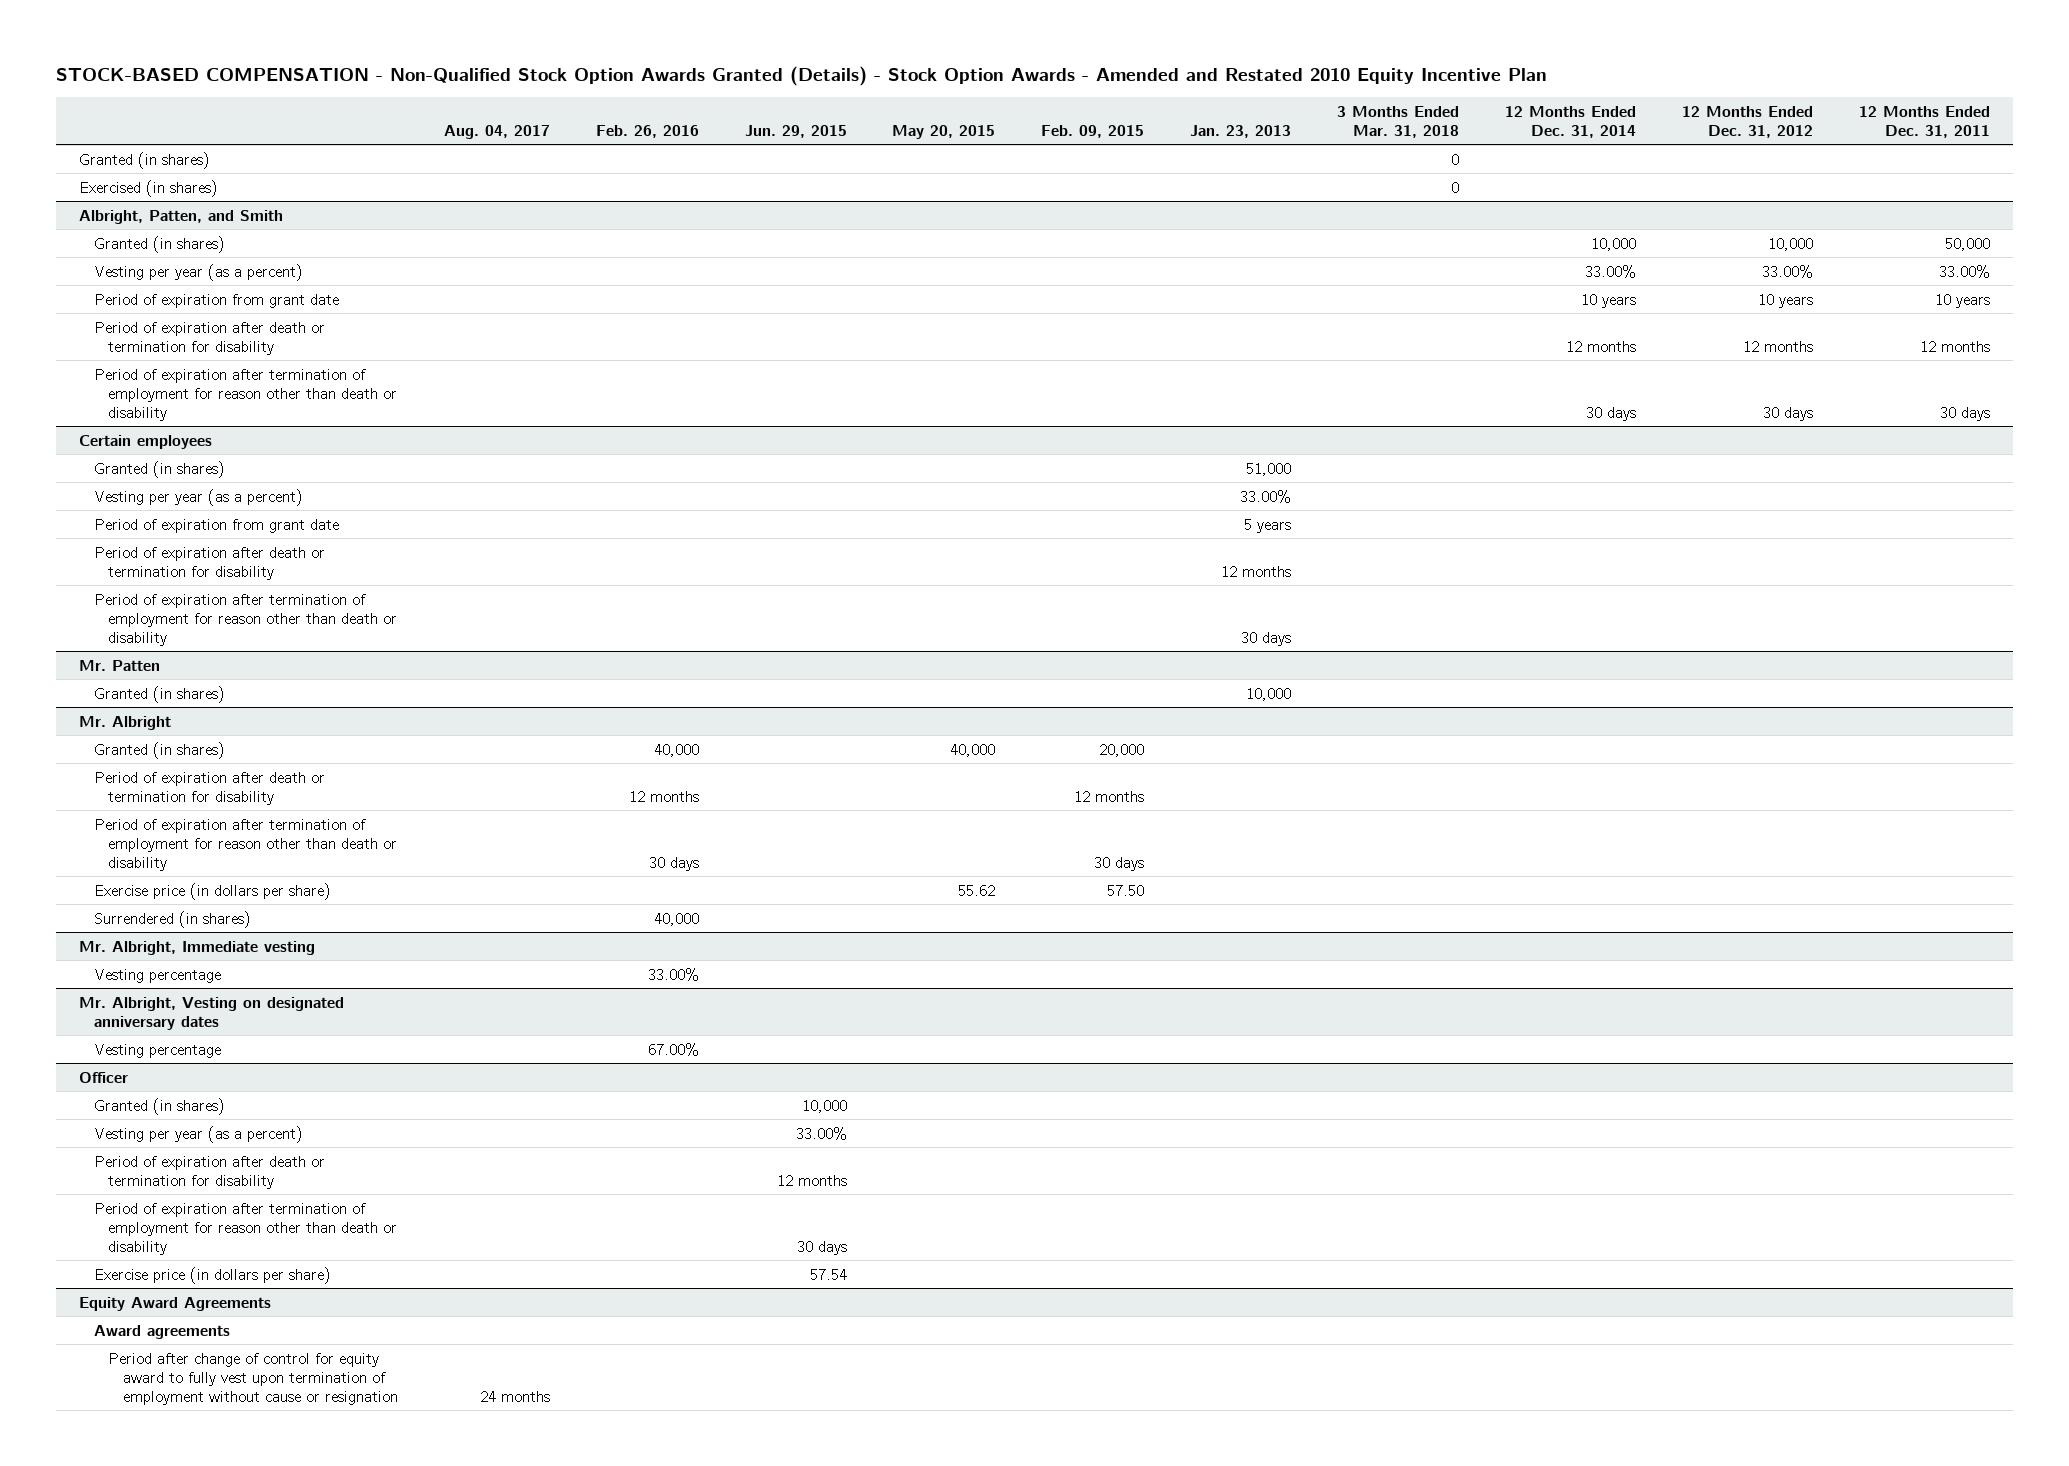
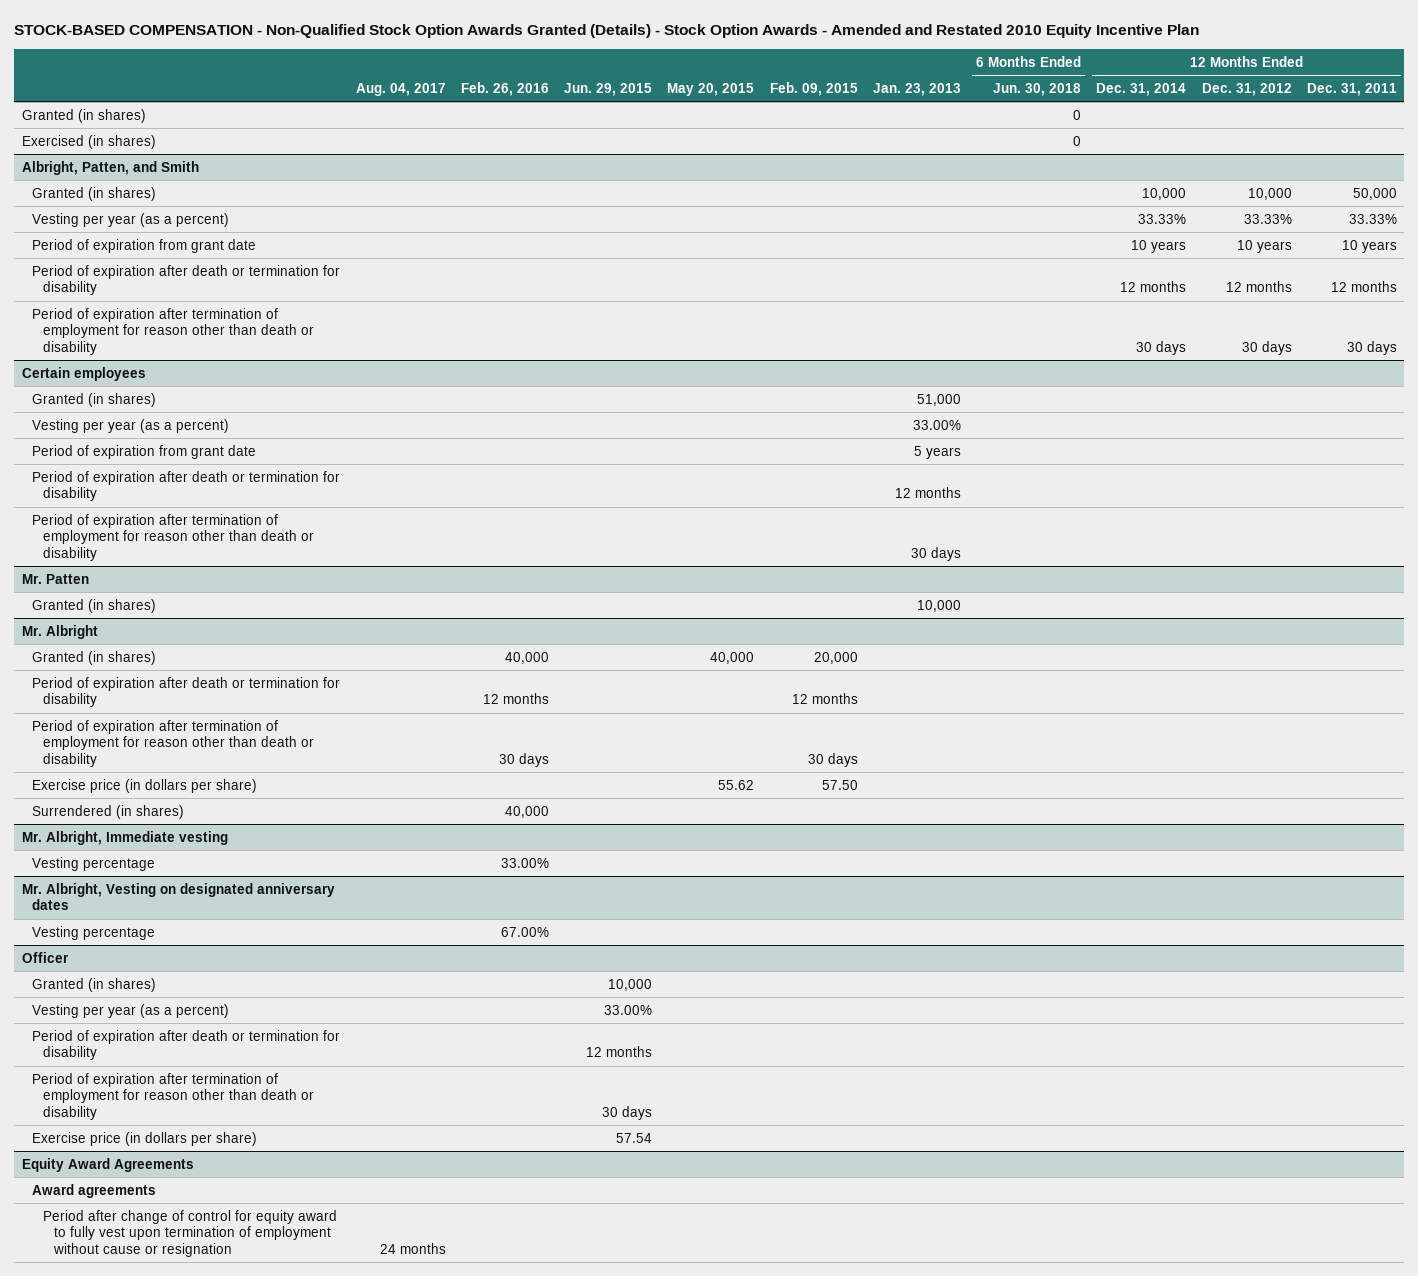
- | Aug. 04, 2017 | Feb. 26, 2016 | Jun. 29, 2015 | May 20, 2015 | Feb. 09, 2015 | Jan. 23, 2013 | 3 Months Ended Mar. 31, 2018 | 12 Months Ended Dec. 31, 2014 | 12 Months Ended Dec. 31, 2012 | 12 Months Ended Dec. 31, 2011
+ | Aug. 04, 2017 | Feb. 26, 2016 | Jun. 29, 2015 | May 20, 2015 | Feb. 09, 2015 | Jan. 23, 2013 | 6 Months Ended Jun. 30, 2018 | 12 Months Ended Dec. 31, 2014 | 12 Months Ended Dec. 31, 2012 | 12 Months Ended Dec. 31, 2011
@ Albright, Patten, and Smith
- Vesting per year (as a percent) | | | | | | | | 33.00% | 33.00% | 33.00%
+ Vesting per year (as a percent) | | | | | | | | 33.33% | 33.33% | 33.33%

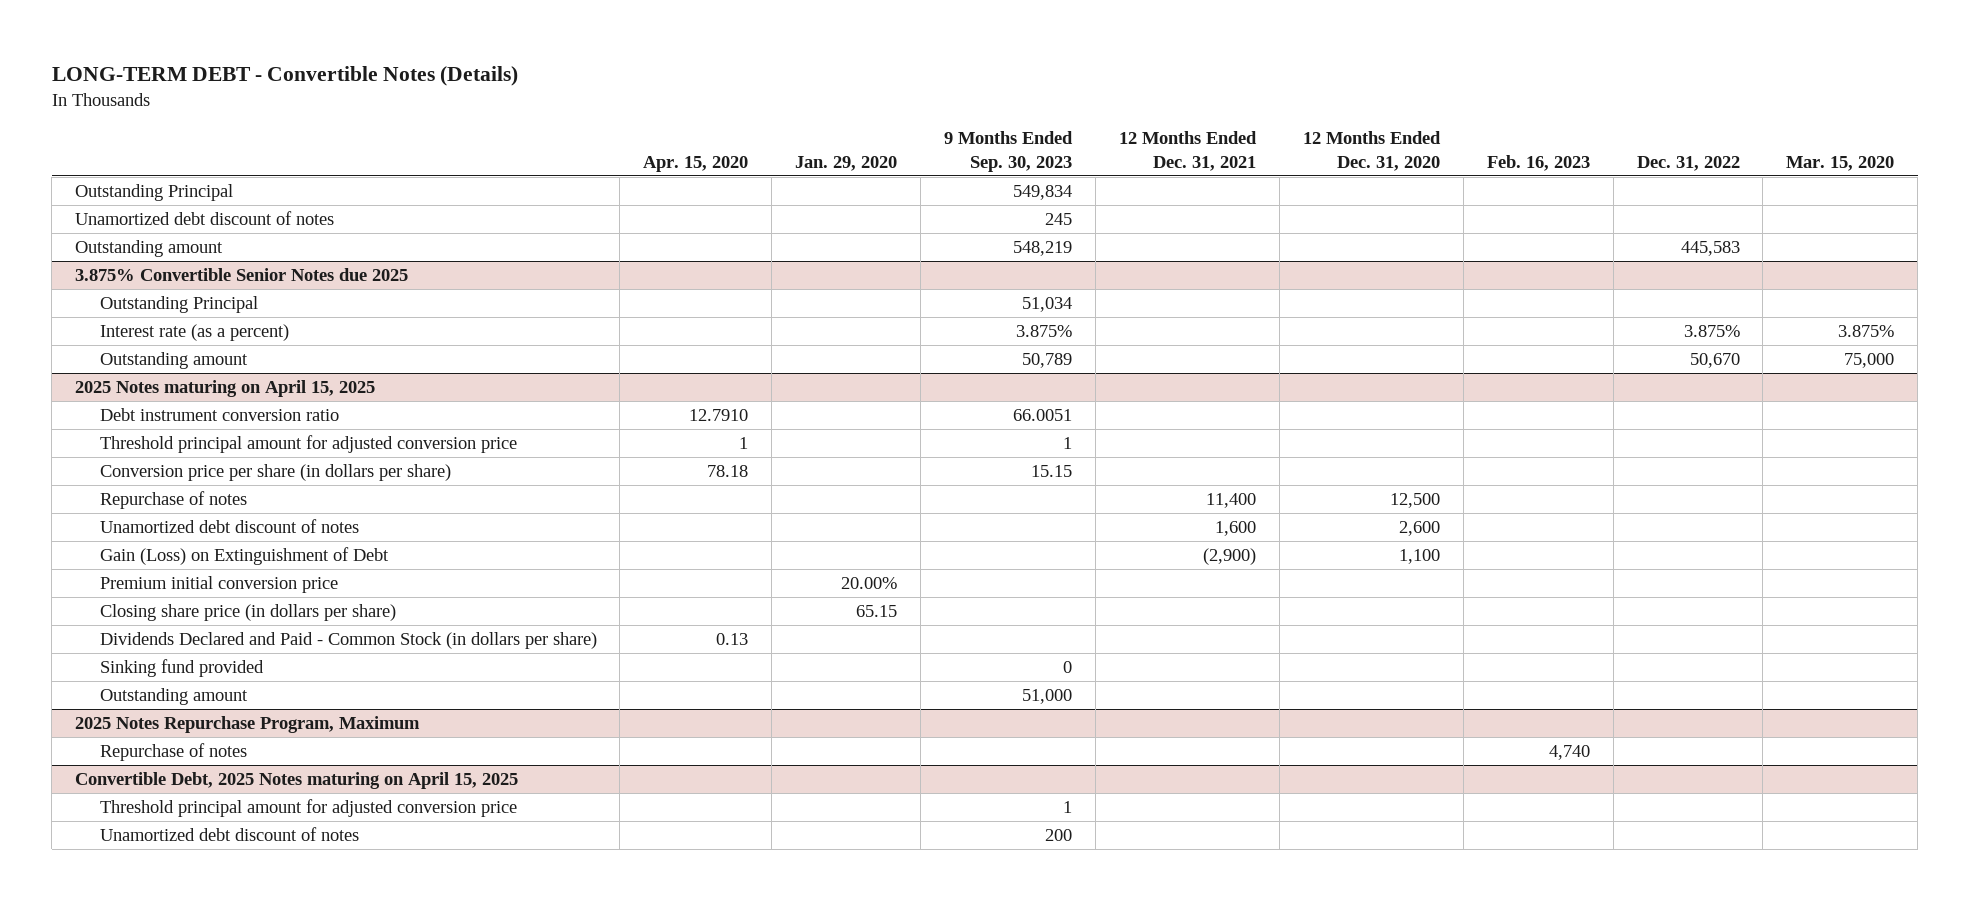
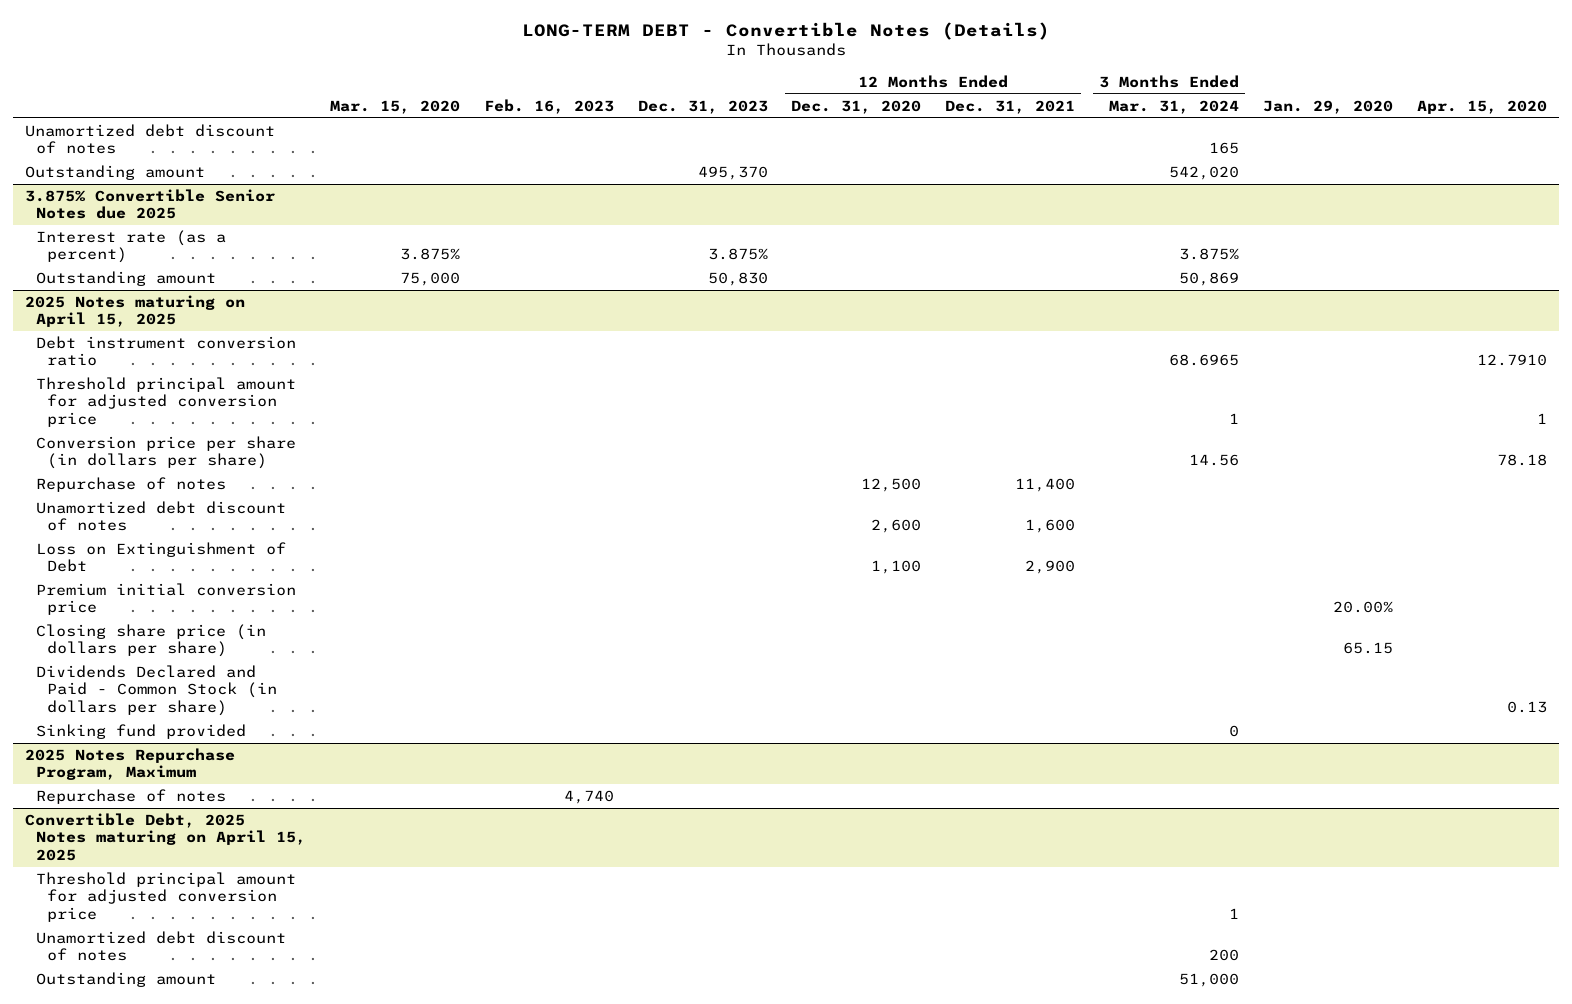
- | Apr. 15, 2020 | Jan. 29, 2020 | 9 Months Ended Sep. 30, 2023 | 12 Months Ended Dec. 31, 2021 | 12 Months Ended Dec. 31, 2020 | Feb. 16, 2023 | Dec. 31, 2022 | Mar. 15, 2020
+ | Mar. 15, 2020 | Feb. 16, 2023 | Dec. 31, 2023 | 12 Months Ended Dec. 31, 2020 | 12 Months Ended Dec. 31, 2021 | 3 Months Ended Mar. 31, 2024 | Jan. 29, 2020 | Apr. 15, 2020
- Outstanding Principal | | | 549,834 | | | | |
@ 3.875% Convertible Senior Notes due 2025
- Outstanding Principal | | | 51,034 | | | | |
@ 2025 Notes maturing on April 15, 2025
- Gain (Loss) on Extinguishment of Debt | | | | (2,900) | 1,100 | | |
+ Loss on Extinguishment of Debt | | | | 1,100 | 2,900 | | |
- Outstanding amount | | | 51,000 | | | | |
@ Convertible Debt, 2025 Notes maturing on April 15, 2025
+ Outstanding amount | | | | | | 51,000 | |

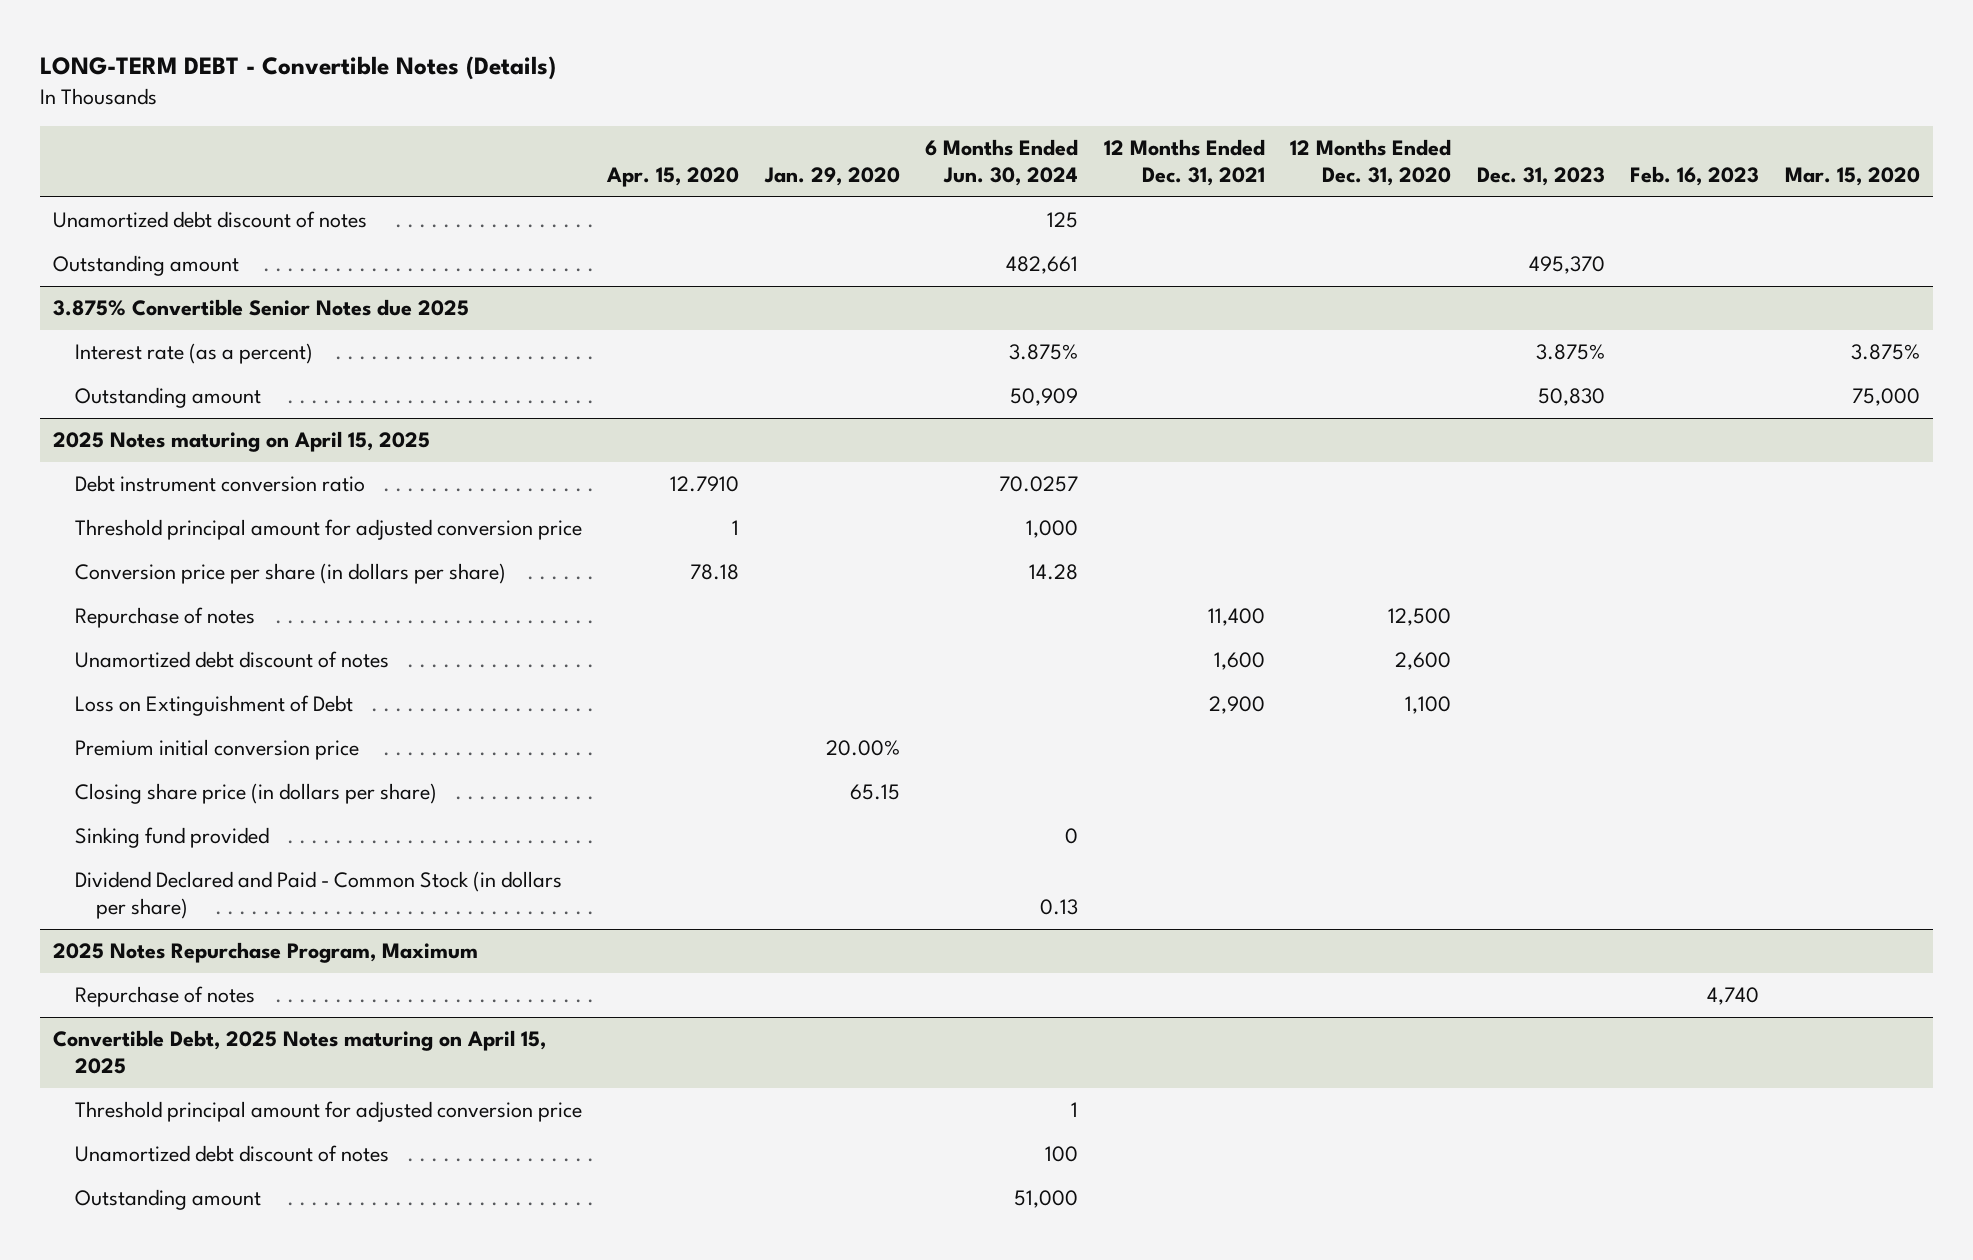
- | Mar. 15, 2020 | Feb. 16, 2023 | Dec. 31, 2023 | 12 Months Ended Dec. 31, 2020 | 12 Months Ended Dec. 31, 2021 | 3 Months Ended Mar. 31, 2024 | Jan. 29, 2020 | Apr. 15, 2020
+ | Apr. 15, 2020 | Jan. 29, 2020 | 6 Months Ended Jun. 30, 2024 | 12 Months Ended Dec. 31, 2021 | 12 Months Ended Dec. 31, 2020 | Dec. 31, 2023 | Feb. 16, 2023 | Mar. 15, 2020
@ 2025 Notes maturing on April 15, 2025
- Dividends Declared and Paid - Common Stock (in dollars per share) | | | | | | | | 0.13
+ Dividend Declared and Paid - Common Stock (in dollars per share) | | | 0.13 | | | | |

